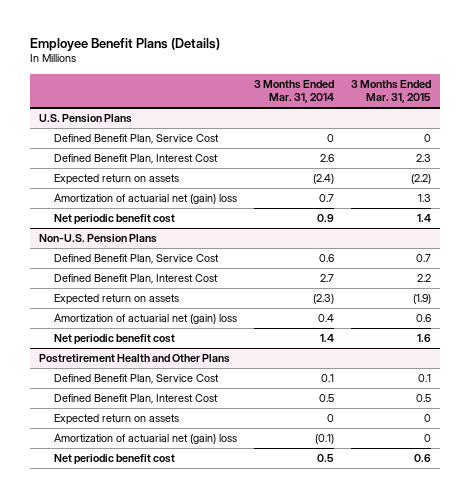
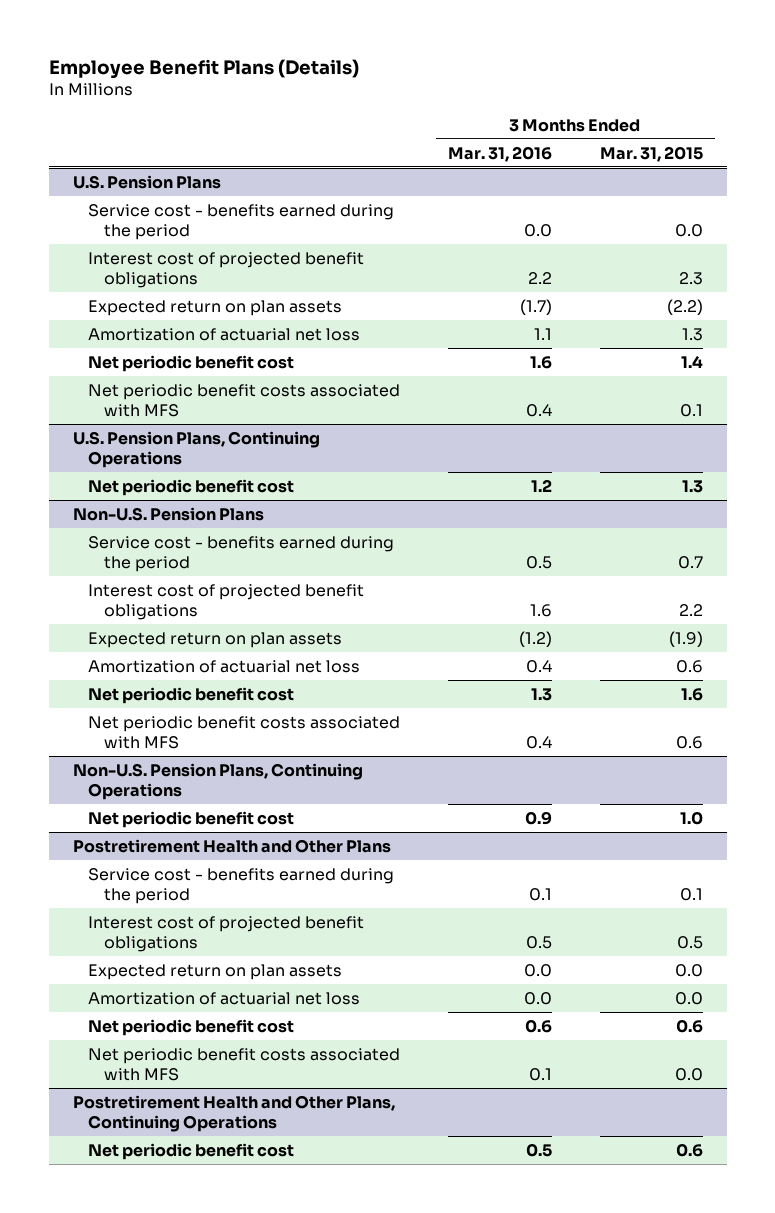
- | 3 Months Ended Mar. 31, 2014 | 3 Months Ended Mar. 31, 2015
+ | 3 Months Ended Mar. 31, 2016 | 3 Months Ended Mar. 31, 2015
@ U.S. Pension Plans
- Defined Benefit Plan, Service Cost | 0 | 0
- Defined Benefit Plan, Interest Cost | 2.6 | 2.3
- Expected return on assets | (2.4) | (2.2)
- Amortization of actuarial net (gain) loss | 0.7 | 1.3
+ Service cost - benefits earned during the period | 0.0 | 0.0
+ Interest cost of projected benefit obligations | 2.2 | 2.3
+ Expected return on plan assets | (1.7) | (2.2)
+ Amortization of actuarial net loss | 1.1 | 1.3
+ Net periodic benefit costs associated with MFS | 0.4 | 0.1
+ U.S. Pension Plans, Continuing Operations
+ Net periodic benefit cost | 1.2 | 1.3
@ Non-U.S. Pension Plans
- Defined Benefit Plan, Service Cost | 0.6 | 0.7
- Defined Benefit Plan, Interest Cost | 2.7 | 2.2
- Expected return on assets | (2.3) | (1.9)
- Amortization of actuarial net (gain) loss | 0.4 | 0.6
+ Service cost - benefits earned during the period | 0.5 | 0.7
+ Interest cost of projected benefit obligations | 1.6 | 2.2
+ Expected return on plan assets | (1.2) | (1.9)
+ Amortization of actuarial net loss | 0.4 | 0.6
+ Net periodic benefit costs associated with MFS | 0.4 | 0.6
+ Non-U.S. Pension Plans, Continuing Operations
+ Net periodic benefit cost | 0.9 | 1.0
@ Postretirement Health and Other Plans
- Defined Benefit Plan, Service Cost | 0.1 | 0.1
- Defined Benefit Plan, Interest Cost | 0.5 | 0.5
- Expected return on assets | 0 | 0
- Amortization of actuarial net (gain) loss | (0.1) | 0
+ Service cost - benefits earned during the period | 0.1 | 0.1
+ Interest cost of projected benefit obligations | 0.5 | 0.5
+ Expected return on plan assets | 0.0 | 0.0
+ Amortization of actuarial net loss | 0.0 | 0.0
+ Net periodic benefit costs associated with MFS | 0.1 | 0.0
+ Postretirement Health and Other Plans, Continuing Operations
+ Net periodic benefit cost | 0.5 | 0.6

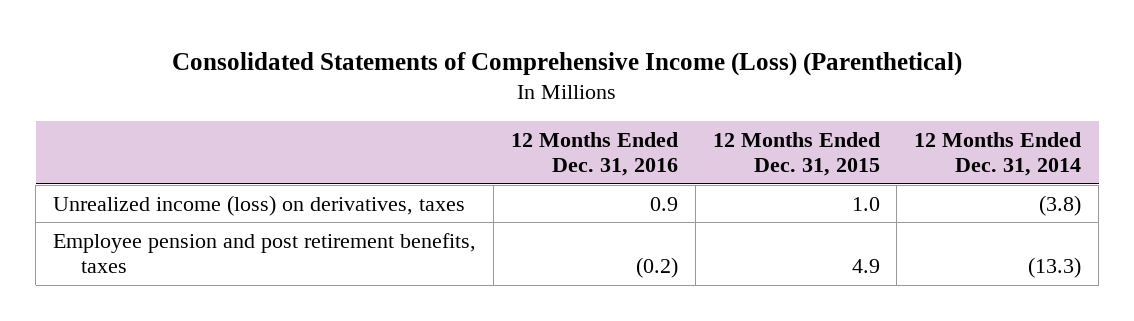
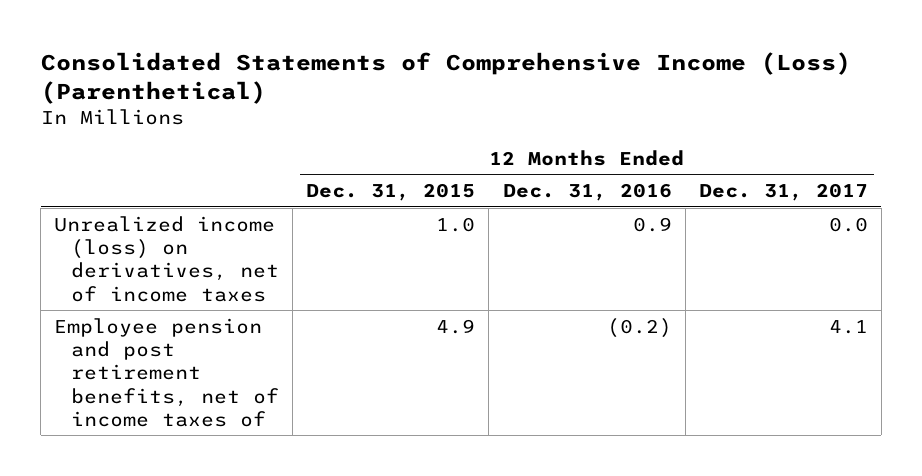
- | 12 Months Ended Dec. 31, 2016 | 12 Months Ended Dec. 31, 2015 | 12 Months Ended Dec. 31, 2014
+ | 12 Months Ended Dec. 31, 2015 | 12 Months Ended Dec. 31, 2016 | 12 Months Ended Dec. 31, 2017
- Unrealized income (loss) on derivatives, taxes | 0.9 | 1.0 | (3.8)
- Employee pension and post retirement benefits, taxes | (0.2) | 4.9 | (13.3)
+ Unrealized income (loss) on derivatives, net of income taxes | 1.0 | 0.9 | 0.0
+ Employee pension and post retirement benefits, net of income taxes of | 4.9 | (0.2) | 4.1

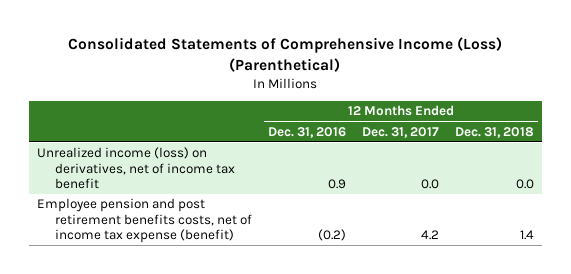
- | 12 Months Ended Dec. 31, 2015 | 12 Months Ended Dec. 31, 2016 | 12 Months Ended Dec. 31, 2017
+ | 12 Months Ended Dec. 31, 2016 | 12 Months Ended Dec. 31, 2017 | 12 Months Ended Dec. 31, 2018
- Unrealized income (loss) on derivatives, net of income taxes | 1.0 | 0.9 | 0.0
- Employee pension and post retirement benefits, net of income taxes of | 4.9 | (0.2) | 4.1
+ Unrealized income (loss) on derivatives, net of income tax benefit | 0.9 | 0.0 | 0.0
+ Employee pension and post retirement benefits costs, net of income tax expense (benefit) | (0.2) | 4.2 | 1.4

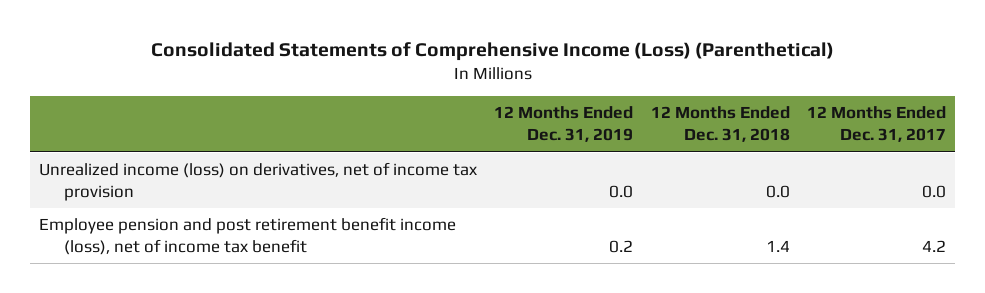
- | 12 Months Ended Dec. 31, 2016 | 12 Months Ended Dec. 31, 2017 | 12 Months Ended Dec. 31, 2018
+ | 12 Months Ended Dec. 31, 2019 | 12 Months Ended Dec. 31, 2018 | 12 Months Ended Dec. 31, 2017
- Unrealized income (loss) on derivatives, net of income tax benefit | 0.9 | 0.0 | 0.0
- Employee pension and post retirement benefits costs, net of income tax expense (benefit) | (0.2) | 4.2 | 1.4
+ Unrealized income (loss) on derivatives, net of income tax provision | 0.0 | 0.0 | 0.0
+ Employee pension and post retirement benefit income (loss), net of income tax benefit | 0.2 | 1.4 | 4.2

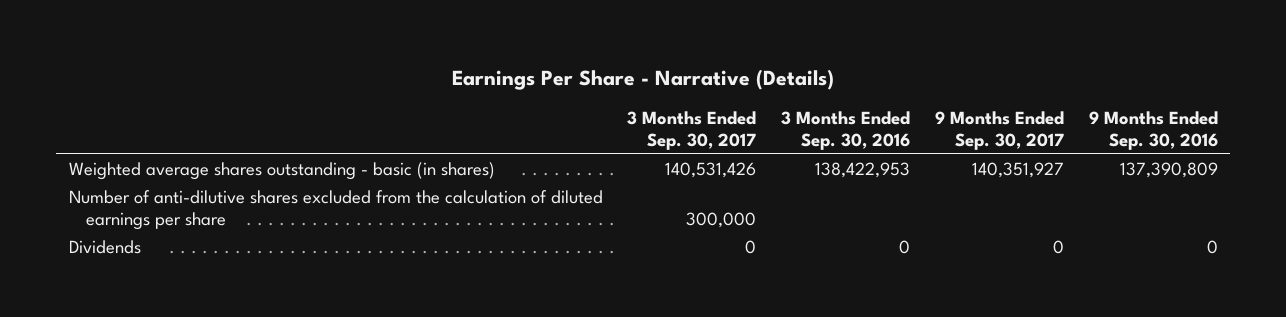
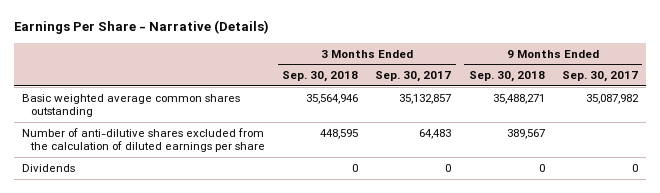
- | 3 Months Ended Sep. 30, 2017 | 3 Months Ended Sep. 30, 2016 | 9 Months Ended Sep. 30, 2017 | 9 Months Ended Sep. 30, 2016
+ | 3 Months Ended Sep. 30, 2018 | 3 Months Ended Sep. 30, 2017 | 9 Months Ended Sep. 30, 2018 | 9 Months Ended Sep. 30, 2017
- Weighted average shares outstanding - basic (in shares) | 140,531,426 | 138,422,953 | 140,351,927 | 137,390,809
- Number of anti-dilutive shares excluded from the calculation of diluted earnings per share | 300,000 | | |
+ Basic weighted average common shares outstanding | 35,564,946 | 35,132,857 | 35,488,271 | 35,087,982
+ Number of anti-dilutive shares excluded from the calculation of diluted earnings per share | 448,595 | 64,483 | 389,567 |

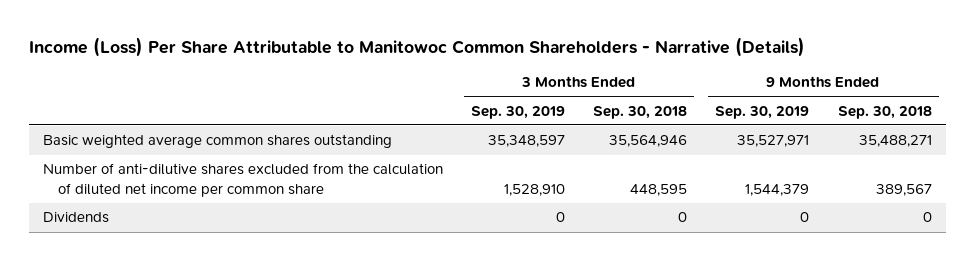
- Earnings Per Share - Narrative (Details)
+ Income (Loss) Per Share Attributable to Manitowoc Common Shareholders - Narrative (Details)
- | 3 Months Ended Sep. 30, 2018 | 3 Months Ended Sep. 30, 2017 | 9 Months Ended Sep. 30, 2018 | 9 Months Ended Sep. 30, 2017
+ | 3 Months Ended Sep. 30, 2019 | 3 Months Ended Sep. 30, 2018 | 9 Months Ended Sep. 30, 2019 | 9 Months Ended Sep. 30, 2018
- Number of anti-dilutive shares excluded from the calculation of diluted earnings per share | 448,595 | 64,483 | 389,567 |
+ Number of anti-dilutive shares excluded from the calculation of diluted net income per common share | 1,528,910 | 448,595 | 1,544,379 | 389,567

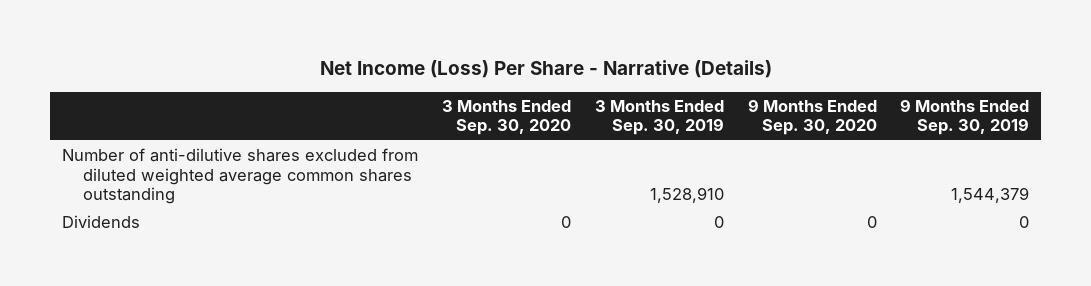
- Income (Loss) Per Share Attributable to Manitowoc Common Shareholders - Narrative (Details)
+ Net Income (Loss) Per Share - Narrative (Details)
- | 3 Months Ended Sep. 30, 2019 | 3 Months Ended Sep. 30, 2018 | 9 Months Ended Sep. 30, 2019 | 9 Months Ended Sep. 30, 2018
+ | 3 Months Ended Sep. 30, 2020 | 3 Months Ended Sep. 30, 2019 | 9 Months Ended Sep. 30, 2020 | 9 Months Ended Sep. 30, 2019
- Basic weighted average common shares outstanding | 35,348,597 | 35,564,946 | 35,527,971 | 35,488,271
- Number of anti-dilutive shares excluded from the calculation of diluted net income per common share | 1,528,910 | 448,595 | 1,544,379 | 389,567
+ Number of anti-dilutive shares excluded from diluted weighted average common shares outstanding | | 1,528,910 | | 1,544,379

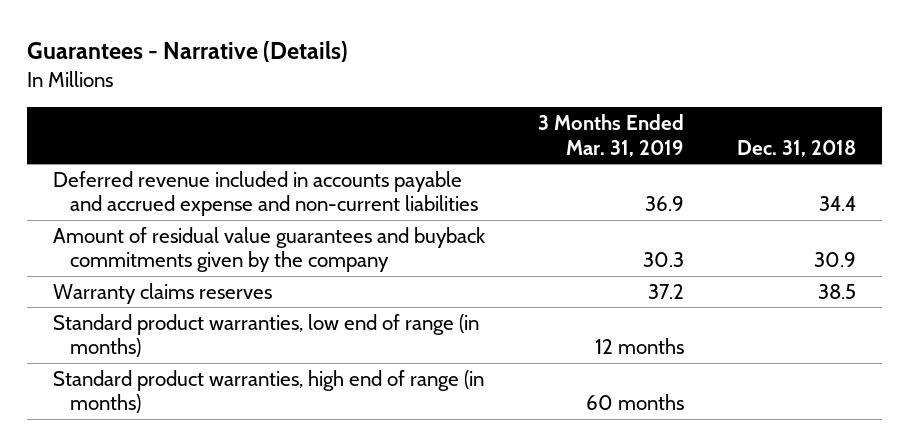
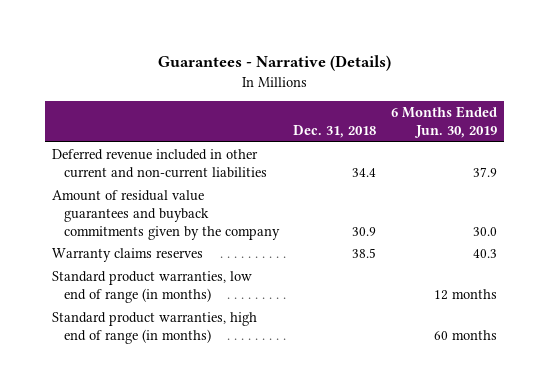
- | 3 Months Ended Mar. 31, 2019 | Dec. 31, 2018
+ | Dec. 31, 2018 | 6 Months Ended Jun. 30, 2019
- Deferred revenue included in accounts payable and accrued expense and non-current liabilities | 36.9 | 34.4
+ Deferred revenue included in other current and non-current liabilities | 34.4 | 37.9

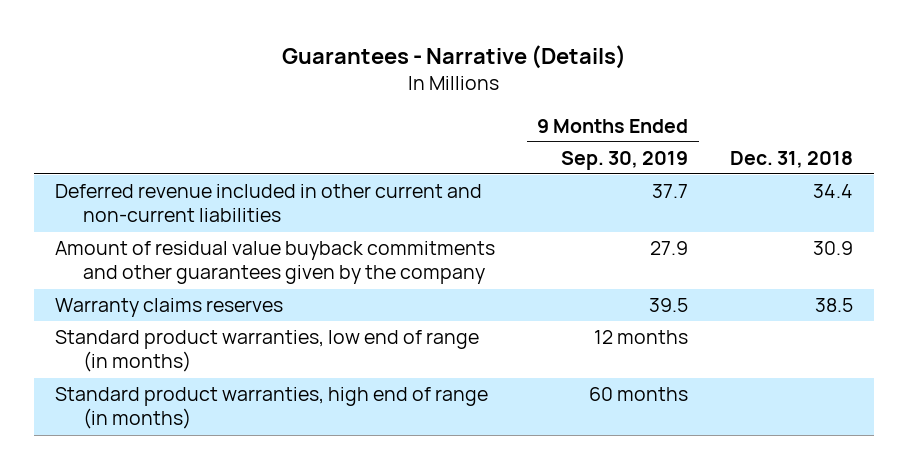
- | Dec. 31, 2018 | 6 Months Ended Jun. 30, 2019
+ | 9 Months Ended Sep. 30, 2019 | Dec. 31, 2018
- Amount of residual value guarantees and buyback commitments given by the company | 30.9 | 30.0
+ Amount of residual value buyback commitments and other guarantees given by the company | 27.9 | 30.9

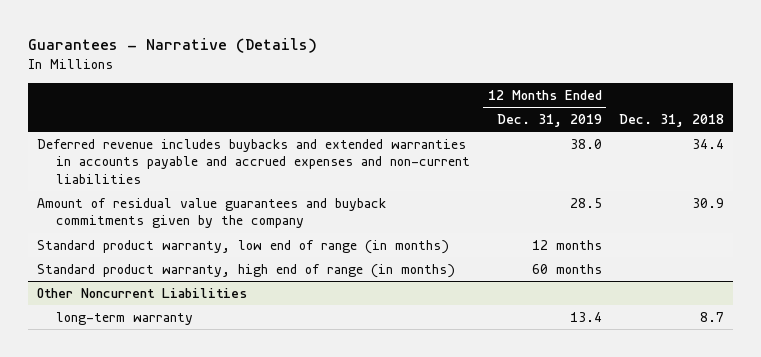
- | 9 Months Ended Sep. 30, 2019 | Dec. 31, 2018
+ | 12 Months Ended Dec. 31, 2019 | Dec. 31, 2018
- Deferred revenue included in other current and non-current liabilities | 37.7 | 34.4
- Amount of residual value buyback commitments and other guarantees given by the company | 27.9 | 30.9
- Warranty claims reserves | 39.5 | 38.5
- Standard product warranties, low end of range (in months) | 12 months |
- Standard product warranties, high end of range (in months) | 60 months |
+ Deferred revenue includes buybacks and extended warranties in accounts payable and accrued expenses and non-current liabilities | 38.0 | 34.4
+ Amount of residual value guarantees and buyback commitments given by the company | 28.5 | 30.9
+ Standard product warranty, low end of range (in months) | 12 months |
+ Standard product warranty, high end of range (in months) | 60 months |
+ Other Noncurrent Liabilities
+ long-term warranty | 13.4 | 8.7

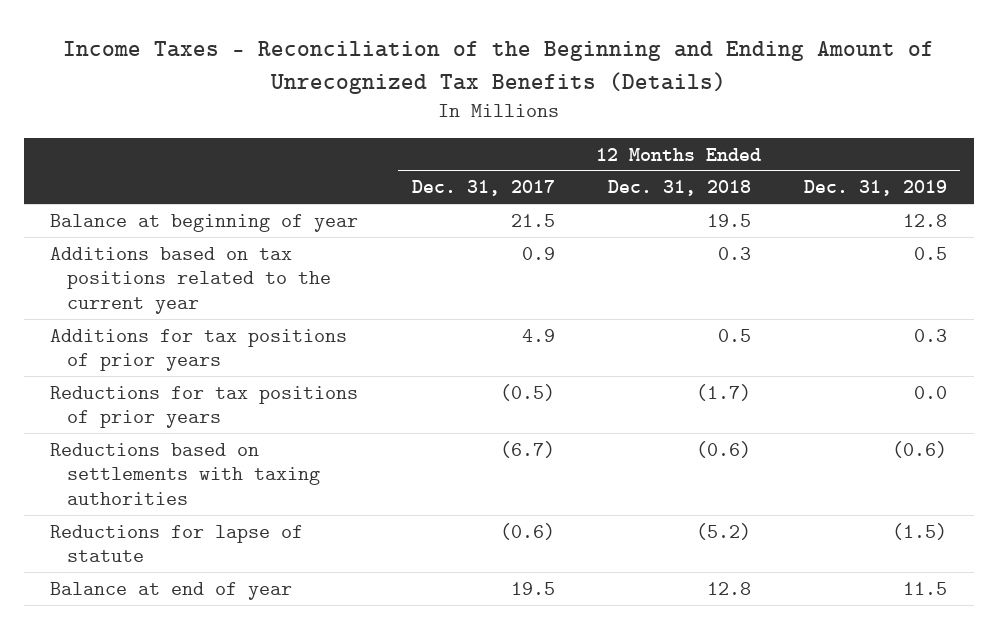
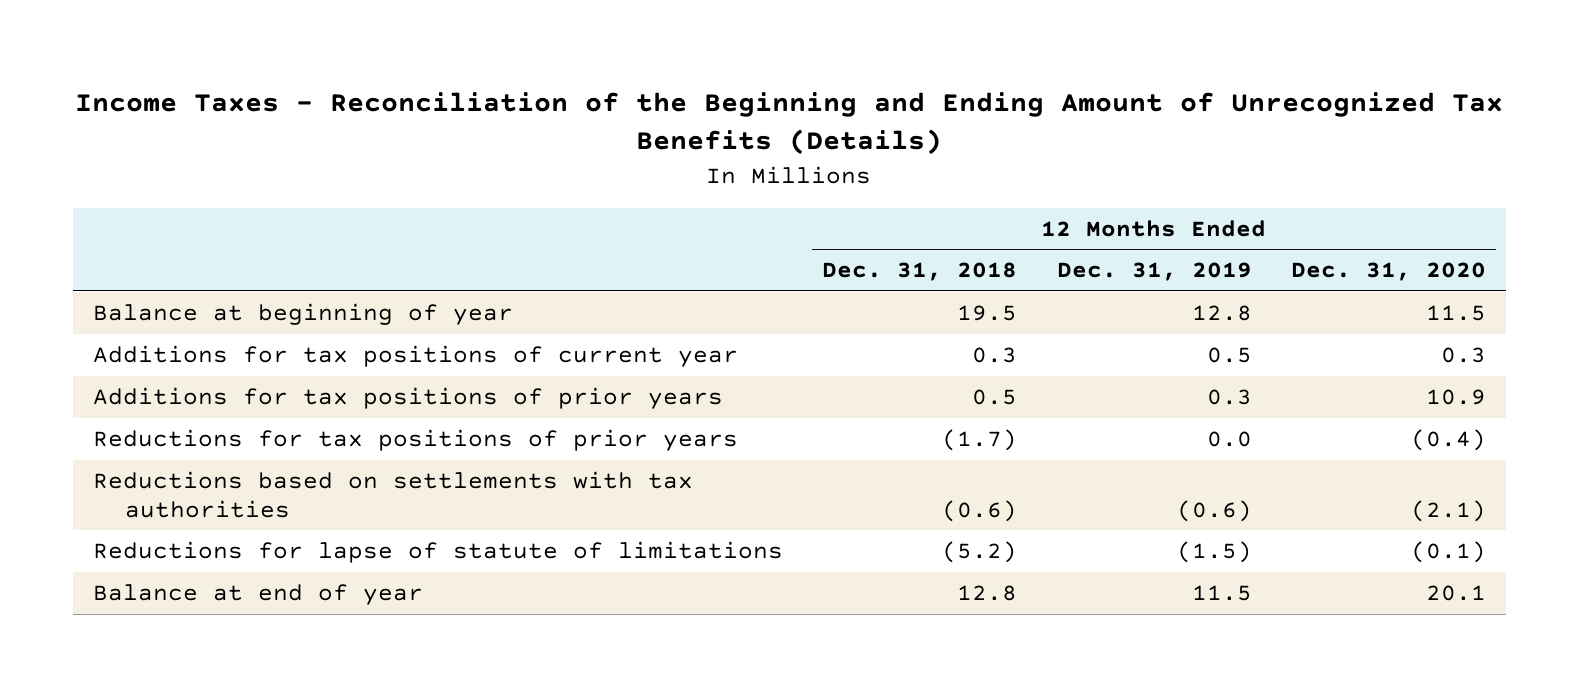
- | 12 Months Ended Dec. 31, 2017 | 12 Months Ended Dec. 31, 2018 | 12 Months Ended Dec. 31, 2019
+ | 12 Months Ended Dec. 31, 2018 | 12 Months Ended Dec. 31, 2019 | 12 Months Ended Dec. 31, 2020
- Additions based on tax positions related to the current year | 0.9 | 0.3 | 0.5
+ Additions for tax positions of current year | 0.3 | 0.5 | 0.3
- Reductions based on settlements with taxing authorities | (6.7) | (0.6) | (0.6)
- Reductions for lapse of statute | (0.6) | (5.2) | (1.5)
+ Reductions based on settlements with tax authorities | (0.6) | (0.6) | (2.1)
+ Reductions for lapse of statute of limitations | (5.2) | (1.5) | (0.1)

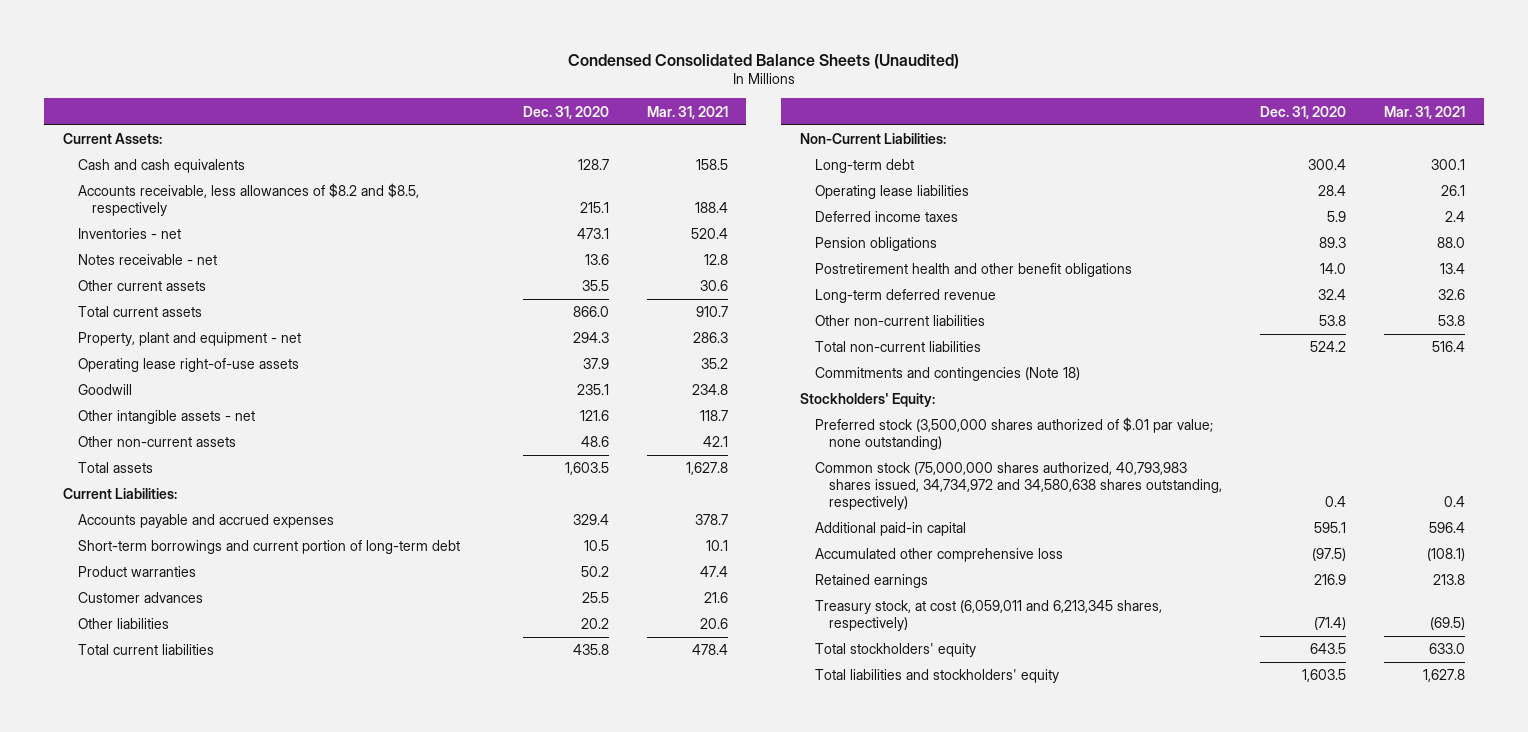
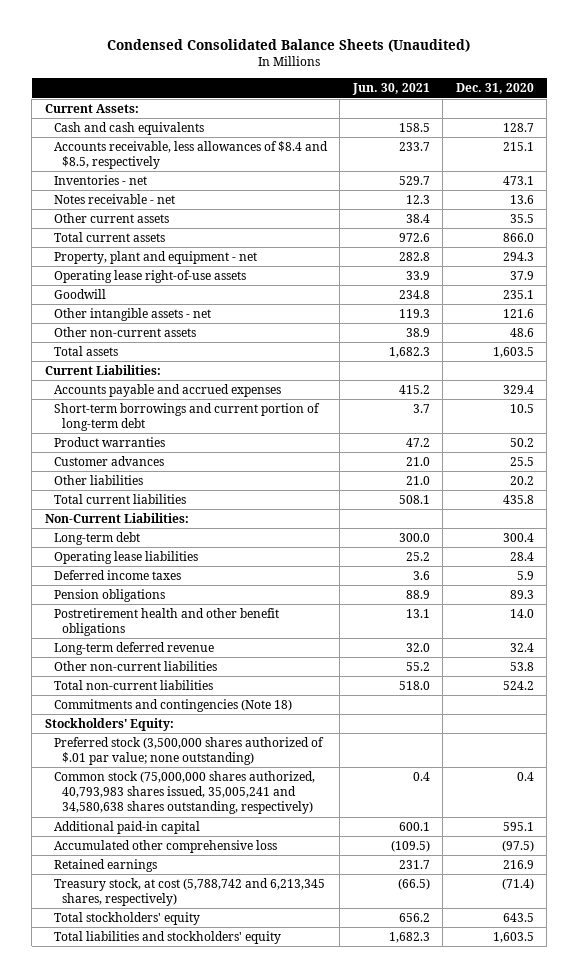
- | Dec. 31, 2020 | Mar. 31, 2021
+ | Jun. 30, 2021 | Dec. 31, 2020
- Accounts receivable, less allowances of $8.2 and $8.5, respectively | 215.1 | 188.4
+ Accounts receivable, less allowances of $8.4 and $8.5, respectively | 233.7 | 215.1
- Common stock (75,000,000 shares authorized, 40,793,983 shares issued, 34,734,972 and 34,580,638 shares outstanding, respectively) | 0.4 | 0.4
+ Common stock (75,000,000 shares authorized, 40,793,983 shares issued, 35,005,241 and 34,580,638 shares outstanding, respectively) | 0.4 | 0.4
- Treasury stock, at cost (6,059,011 and 6,213,345 shares, respectively) | (71.4) | (69.5)
+ Treasury stock, at cost (5,788,742 and 6,213,345 shares, respectively) | (66.5) | (71.4)

